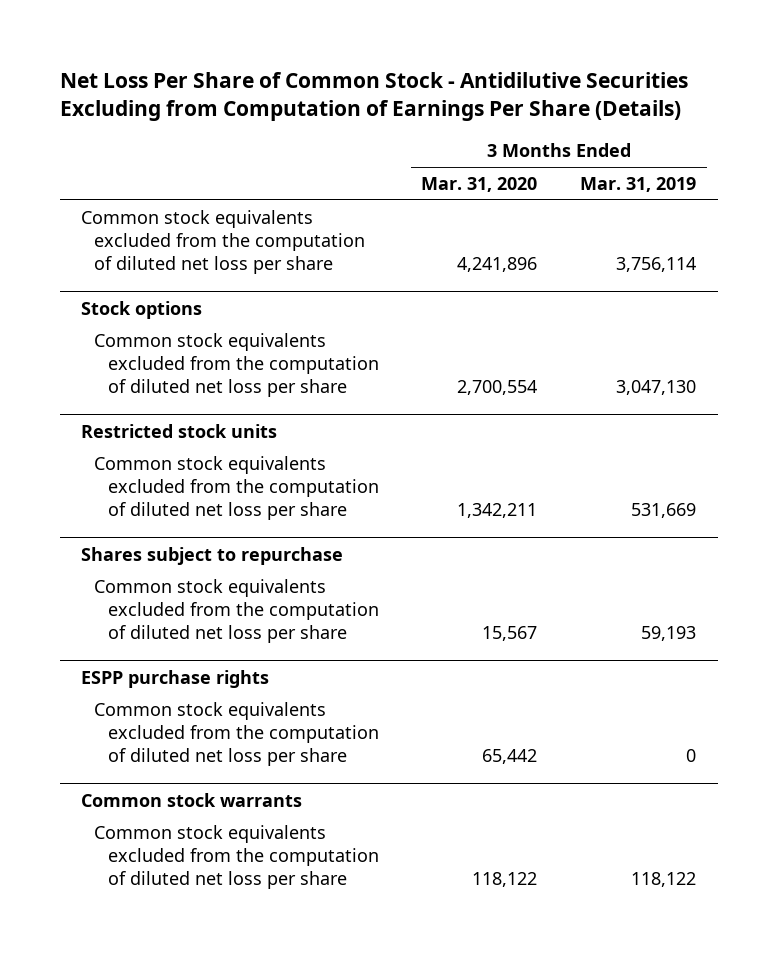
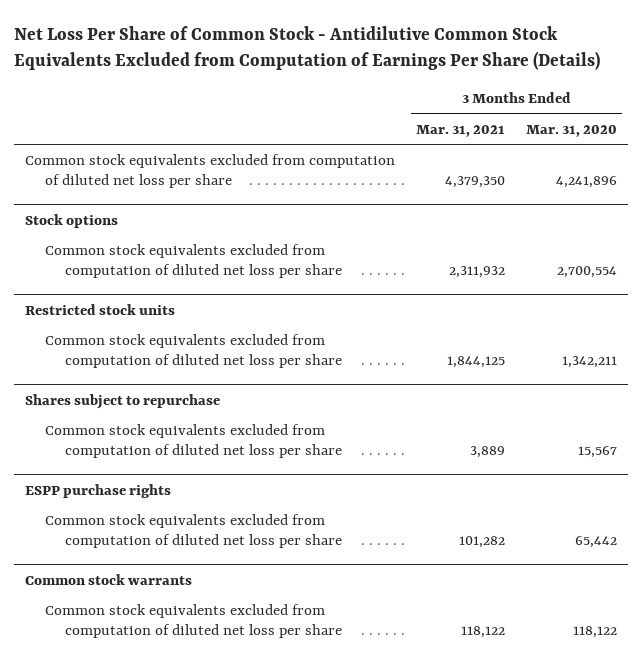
- Net Loss Per Share of Common Stock - Antidilutive Securities Excluding from Computation of Earnings Per Share (Details)
+ Net Loss Per Share of Common Stock - Antidilutive Common Stock Equivalents Excluded from Computation of Earnings Per Share (Details)
- | 3 Months Ended Mar. 31, 2020 | 3 Months Ended Mar. 31, 2019
+ | 3 Months Ended Mar. 31, 2021 | 3 Months Ended Mar. 31, 2020
- Common stock equivalents excluded from the computation of diluted net loss per share | 4,241,896 | 3,756,114
+ Common stock equivalents excluded from computation of diluted net loss per share | 4,379,350 | 4,241,896
@ Stock options
- Common stock equivalents excluded from the computation of diluted net loss per share | 2,700,554 | 3,047,130
+ Common stock equivalents excluded from computation of diluted net loss per share | 2,311,932 | 2,700,554
@ Restricted stock units
- Common stock equivalents excluded from the computation of diluted net loss per share | 1,342,211 | 531,669
+ Common stock equivalents excluded from computation of diluted net loss per share | 1,844,125 | 1,342,211
@ Shares subject to repurchase
- Common stock equivalents excluded from the computation of diluted net loss per share | 15,567 | 59,193
+ Common stock equivalents excluded from computation of diluted net loss per share | 3,889 | 15,567
@ ESPP purchase rights
- Common stock equivalents excluded from the computation of diluted net loss per share | 65,442 | 0
+ Common stock equivalents excluded from computation of diluted net loss per share | 101,282 | 65,442
@ Common stock warrants
- Common stock equivalents excluded from the computation of diluted net loss per share | 118,122 | 118,122
+ Common stock equivalents excluded from computation of diluted net loss per share | 118,122 | 118,122

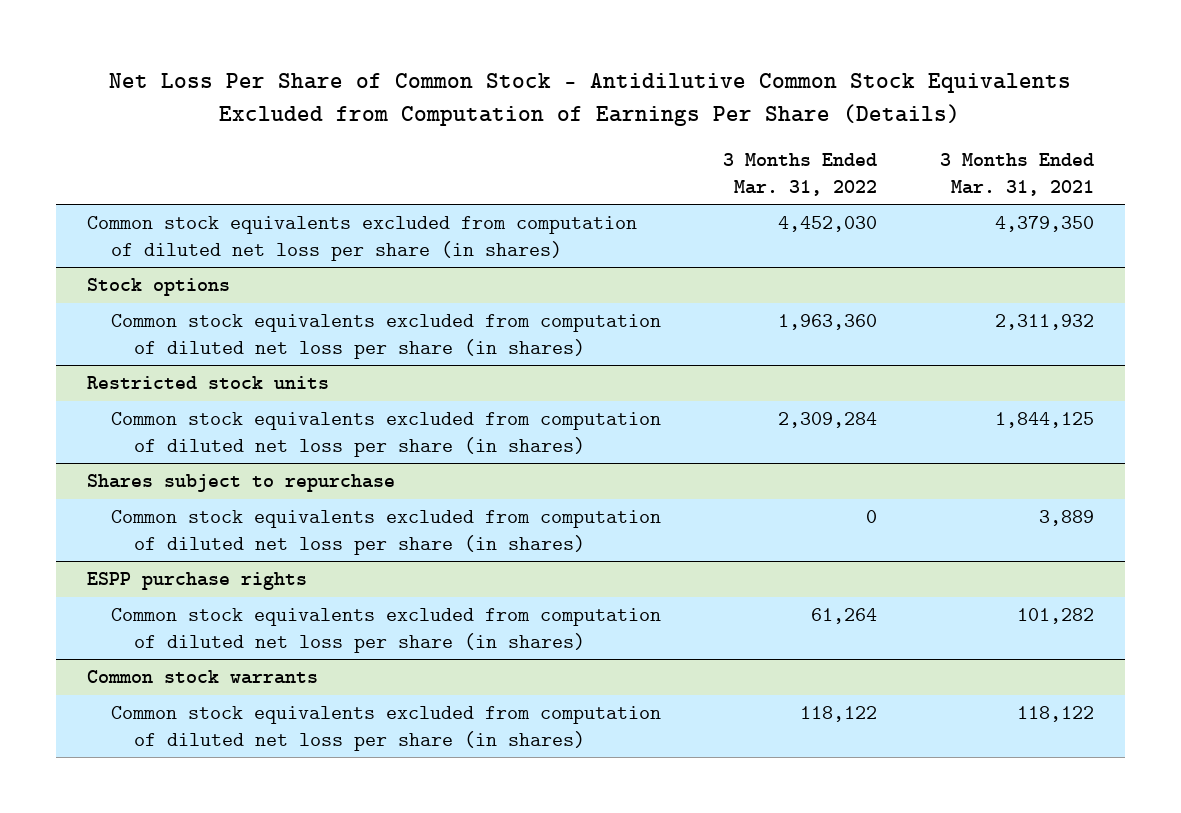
- | 3 Months Ended Mar. 31, 2021 | 3 Months Ended Mar. 31, 2020
+ | 3 Months Ended Mar. 31, 2022 | 3 Months Ended Mar. 31, 2021
- Common stock equivalents excluded from computation of diluted net loss per share | 4,379,350 | 4,241,896
+ Common stock equivalents excluded from computation of diluted net loss per share (in shares) | 4,452,030 | 4,379,350
@ Stock options
- Common stock equivalents excluded from computation of diluted net loss per share | 2,311,932 | 2,700,554
+ Common stock equivalents excluded from computation of diluted net loss per share (in shares) | 1,963,360 | 2,311,932
@ Restricted stock units
- Common stock equivalents excluded from computation of diluted net loss per share | 1,844,125 | 1,342,211
+ Common stock equivalents excluded from computation of diluted net loss per share (in shares) | 2,309,284 | 1,844,125
@ Shares subject to repurchase
- Common stock equivalents excluded from computation of diluted net loss per share | 3,889 | 15,567
+ Common stock equivalents excluded from computation of diluted net loss per share (in shares) | 0 | 3,889
@ ESPP purchase rights
- Common stock equivalents excluded from computation of diluted net loss per share | 101,282 | 65,442
+ Common stock equivalents excluded from computation of diluted net loss per share (in shares) | 61,264 | 101,282
@ Common stock warrants
- Common stock equivalents excluded from computation of diluted net loss per share | 118,122 | 118,122
+ Common stock equivalents excluded from computation of diluted net loss per share (in shares) | 118,122 | 118,122

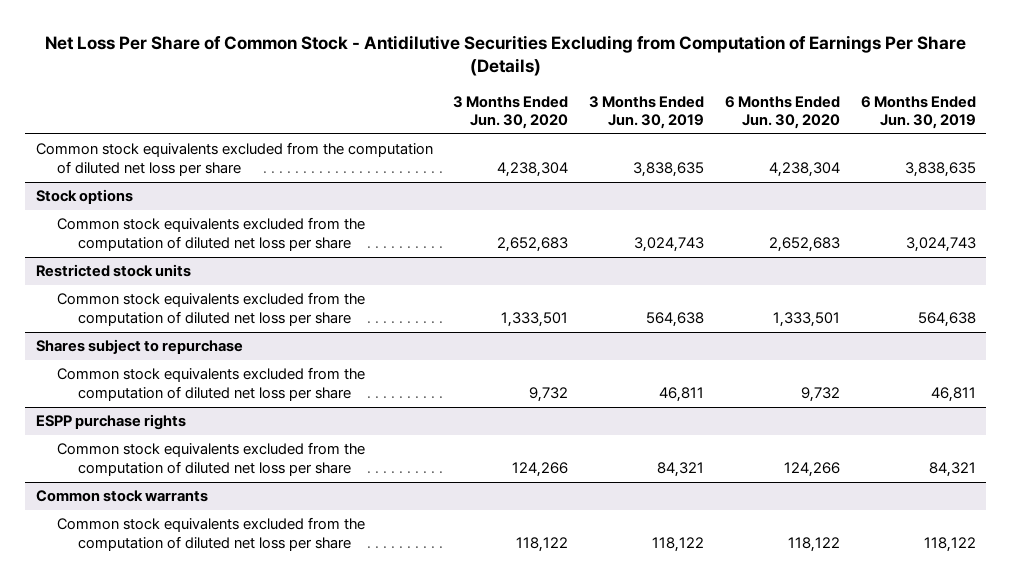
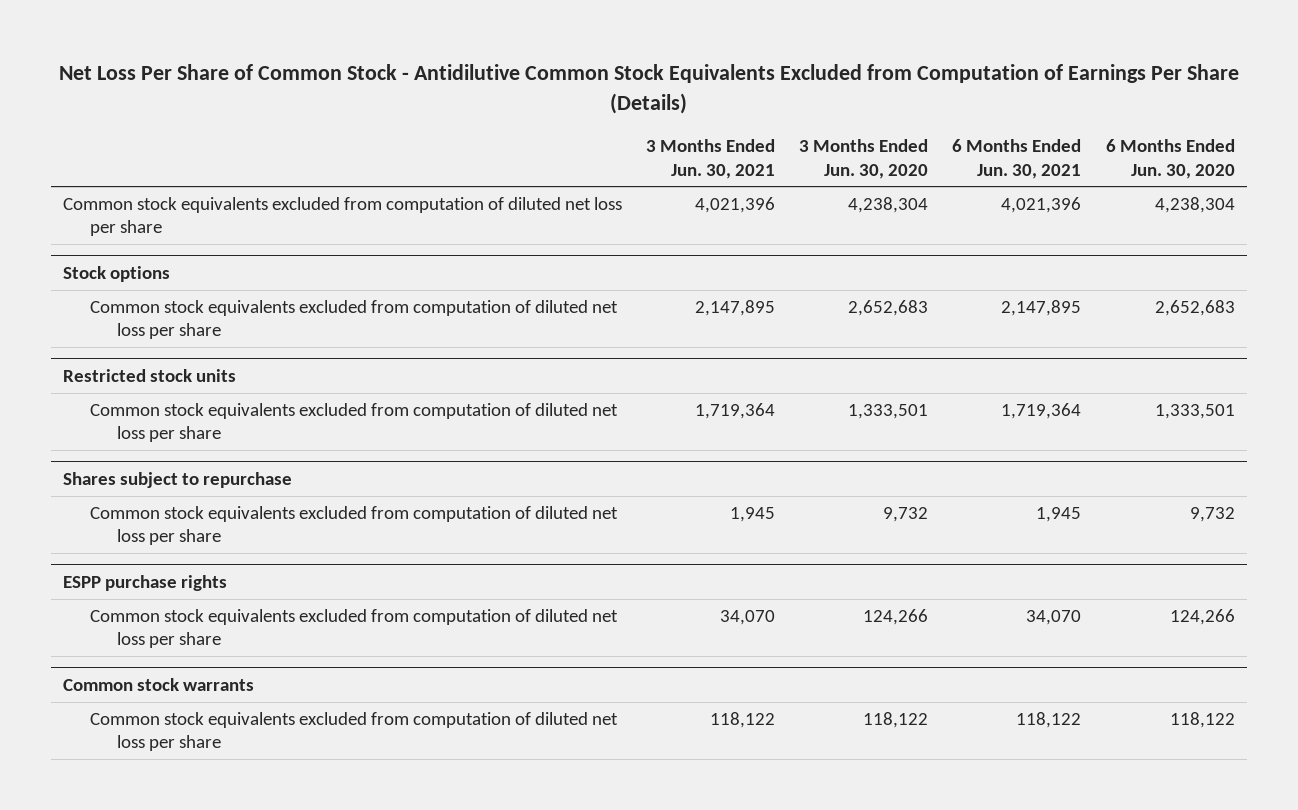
- Net Loss Per Share of Common Stock - Antidilutive Securities Excluding from Computation of Earnings Per Share (Details)
+ Net Loss Per Share of Common Stock - Antidilutive Common Stock Equivalents Excluded from Computation of Earnings Per Share (Details)
- | 3 Months Ended Jun. 30, 2020 | 3 Months Ended Jun. 30, 2019 | 6 Months Ended Jun. 30, 2020 | 6 Months Ended Jun. 30, 2019
+ | 3 Months Ended Jun. 30, 2021 | 3 Months Ended Jun. 30, 2020 | 6 Months Ended Jun. 30, 2021 | 6 Months Ended Jun. 30, 2020
- Common stock equivalents excluded from the computation of diluted net loss per share | 4,238,304 | 3,838,635 | 4,238,304 | 3,838,635
+ Common stock equivalents excluded from computation of diluted net loss per share | 4,021,396 | 4,238,304 | 4,021,396 | 4,238,304
@ Stock options
- Common stock equivalents excluded from the computation of diluted net loss per share | 2,652,683 | 3,024,743 | 2,652,683 | 3,024,743
+ Common stock equivalents excluded from computation of diluted net loss per share | 2,147,895 | 2,652,683 | 2,147,895 | 2,652,683
@ Restricted stock units
- Common stock equivalents excluded from the computation of diluted net loss per share | 1,333,501 | 564,638 | 1,333,501 | 564,638
+ Common stock equivalents excluded from computation of diluted net loss per share | 1,719,364 | 1,333,501 | 1,719,364 | 1,333,501
@ Shares subject to repurchase
- Common stock equivalents excluded from the computation of diluted net loss per share | 9,732 | 46,811 | 9,732 | 46,811
+ Common stock equivalents excluded from computation of diluted net loss per share | 1,945 | 9,732 | 1,945 | 9,732
@ ESPP purchase rights
- Common stock equivalents excluded from the computation of diluted net loss per share | 124,266 | 84,321 | 124,266 | 84,321
+ Common stock equivalents excluded from computation of diluted net loss per share | 34,070 | 124,266 | 34,070 | 124,266
@ Common stock warrants
- Common stock equivalents excluded from the computation of diluted net loss per share | 118,122 | 118,122 | 118,122 | 118,122
+ Common stock equivalents excluded from computation of diluted net loss per share | 118,122 | 118,122 | 118,122 | 118,122

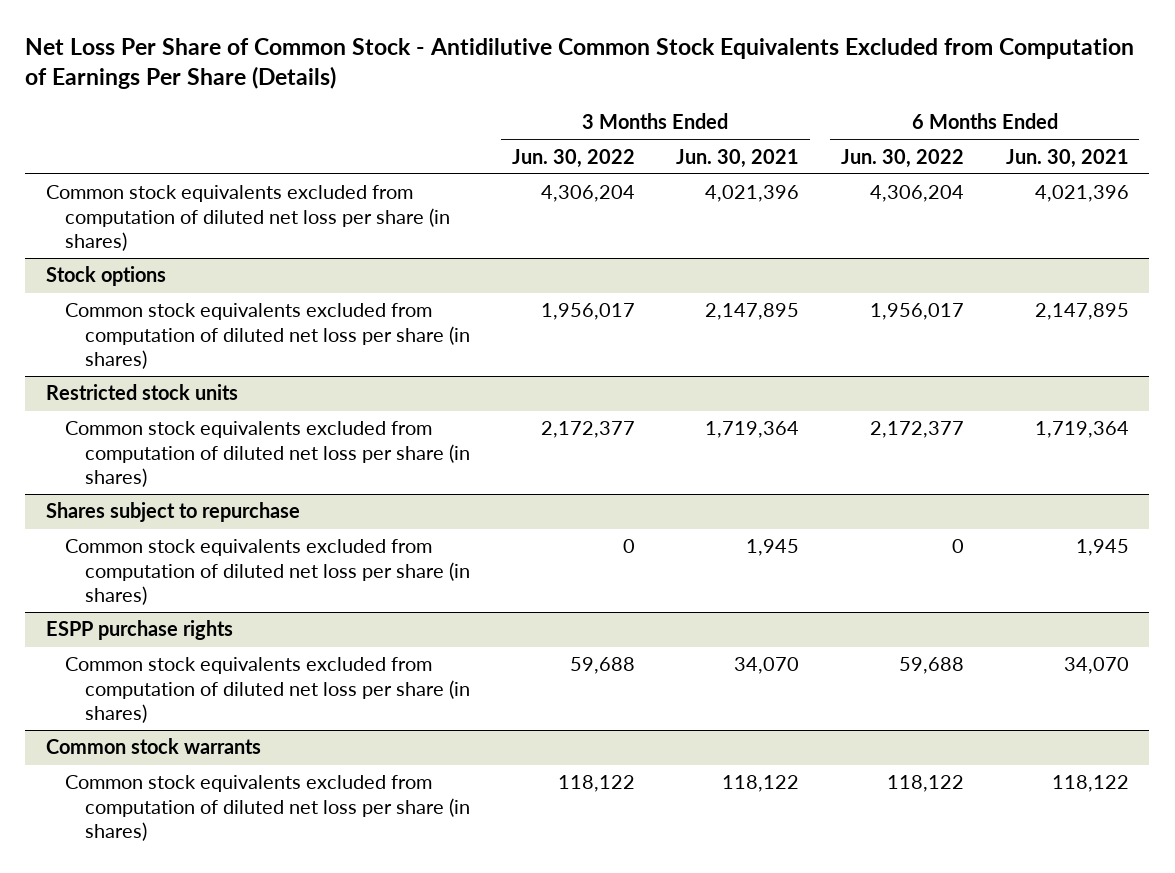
- | 3 Months Ended Jun. 30, 2021 | 3 Months Ended Jun. 30, 2020 | 6 Months Ended Jun. 30, 2021 | 6 Months Ended Jun. 30, 2020
+ | 3 Months Ended Jun. 30, 2022 | 3 Months Ended Jun. 30, 2021 | 6 Months Ended Jun. 30, 2022 | 6 Months Ended Jun. 30, 2021
- Common stock equivalents excluded from computation of diluted net loss per share | 4,021,396 | 4,238,304 | 4,021,396 | 4,238,304
+ Common stock equivalents excluded from computation of diluted net loss per share (in shares) | 4,306,204 | 4,021,396 | 4,306,204 | 4,021,396
@ Stock options
- Common stock equivalents excluded from computation of diluted net loss per share | 2,147,895 | 2,652,683 | 2,147,895 | 2,652,683
+ Common stock equivalents excluded from computation of diluted net loss per share (in shares) | 1,956,017 | 2,147,895 | 1,956,017 | 2,147,895
@ Restricted stock units
- Common stock equivalents excluded from computation of diluted net loss per share | 1,719,364 | 1,333,501 | 1,719,364 | 1,333,501
+ Common stock equivalents excluded from computation of diluted net loss per share (in shares) | 2,172,377 | 1,719,364 | 2,172,377 | 1,719,364
@ Shares subject to repurchase
- Common stock equivalents excluded from computation of diluted net loss per share | 1,945 | 9,732 | 1,945 | 9,732
+ Common stock equivalents excluded from computation of diluted net loss per share (in shares) | 0 | 1,945 | 0 | 1,945
@ ESPP purchase rights
- Common stock equivalents excluded from computation of diluted net loss per share | 34,070 | 124,266 | 34,070 | 124,266
+ Common stock equivalents excluded from computation of diluted net loss per share (in shares) | 59,688 | 34,070 | 59,688 | 34,070
@ Common stock warrants
- Common stock equivalents excluded from computation of diluted net loss per share | 118,122 | 118,122 | 118,122 | 118,122
+ Common stock equivalents excluded from computation of diluted net loss per share (in shares) | 118,122 | 118,122 | 118,122 | 118,122

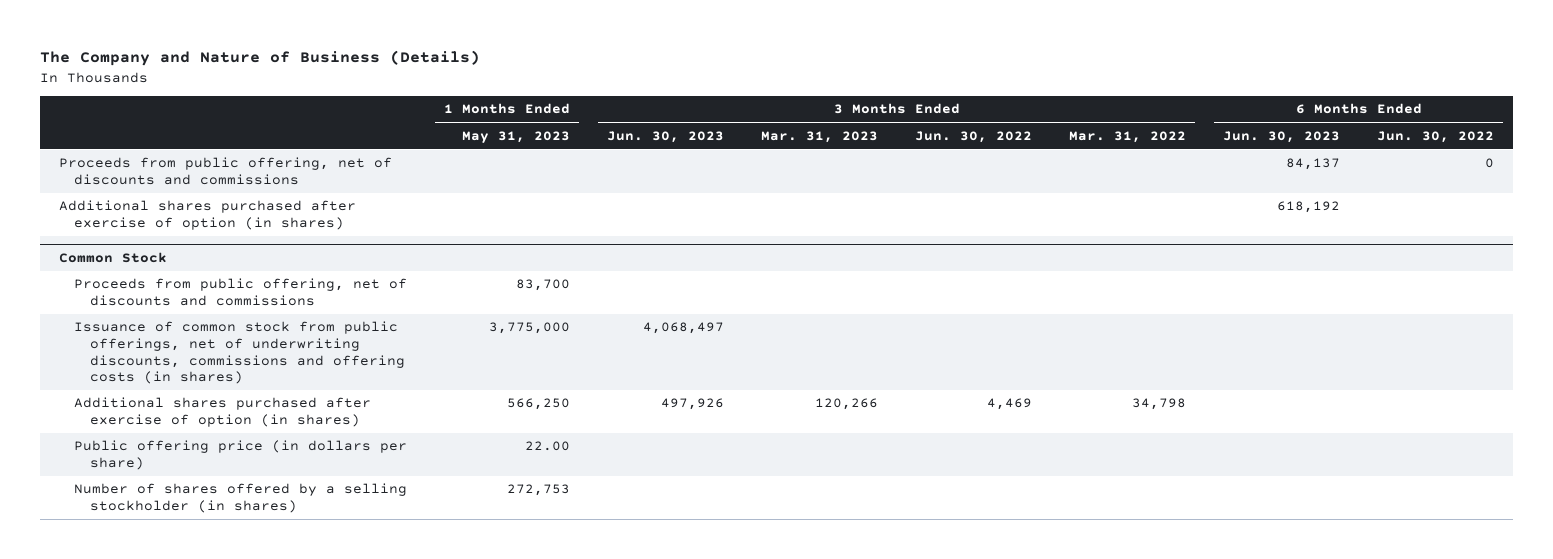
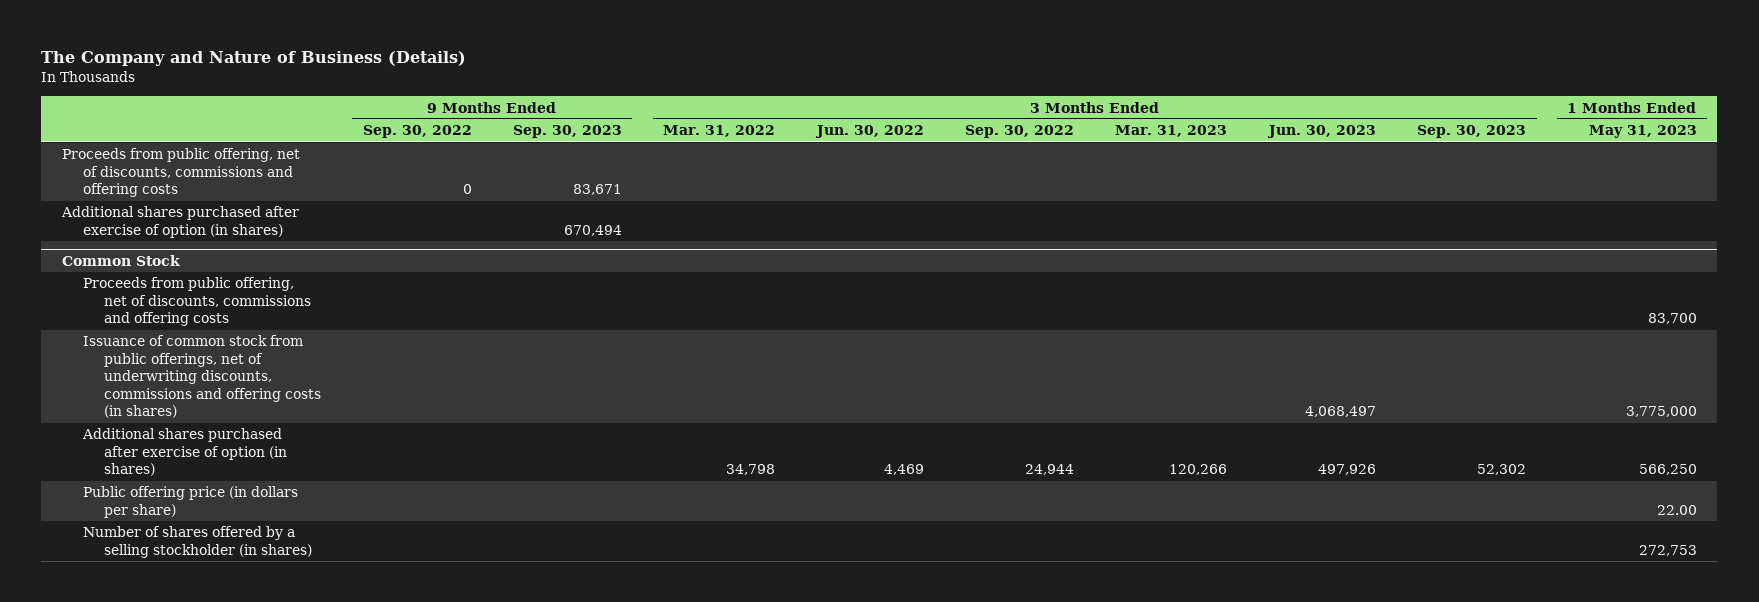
- | 1 Months Ended May 31, 2023 | 3 Months Ended Jun. 30, 2023 | 3 Months Ended Mar. 31, 2023 | 3 Months Ended Jun. 30, 2022 | 3 Months Ended Mar. 31, 2022 | 6 Months Ended Jun. 30, 2023 | 6 Months Ended Jun. 30, 2022
+ | 9 Months Ended Sep. 30, 2022 | 9 Months Ended Sep. 30, 2023 | 3 Months Ended Mar. 31, 2022 | 3 Months Ended Jun. 30, 2022 | 3 Months Ended Sep. 30, 2022 | 3 Months Ended Mar. 31, 2023 | 3 Months Ended Jun. 30, 2023 | 3 Months Ended Sep. 30, 2023 | 1 Months Ended May 31, 2023
- Proceeds from public offering, net of discounts and commissions | | | | | | 84,137 | 0
+ Proceeds from public offering, net of discounts, commissions and offering costs | 0 | 83,671 | | | | | | |
@ Common Stock
- Proceeds from public offering, net of discounts and commissions | 83,700 | | | | | |
+ Proceeds from public offering, net of discounts, commissions and offering costs | | | | | | | | | 83,700

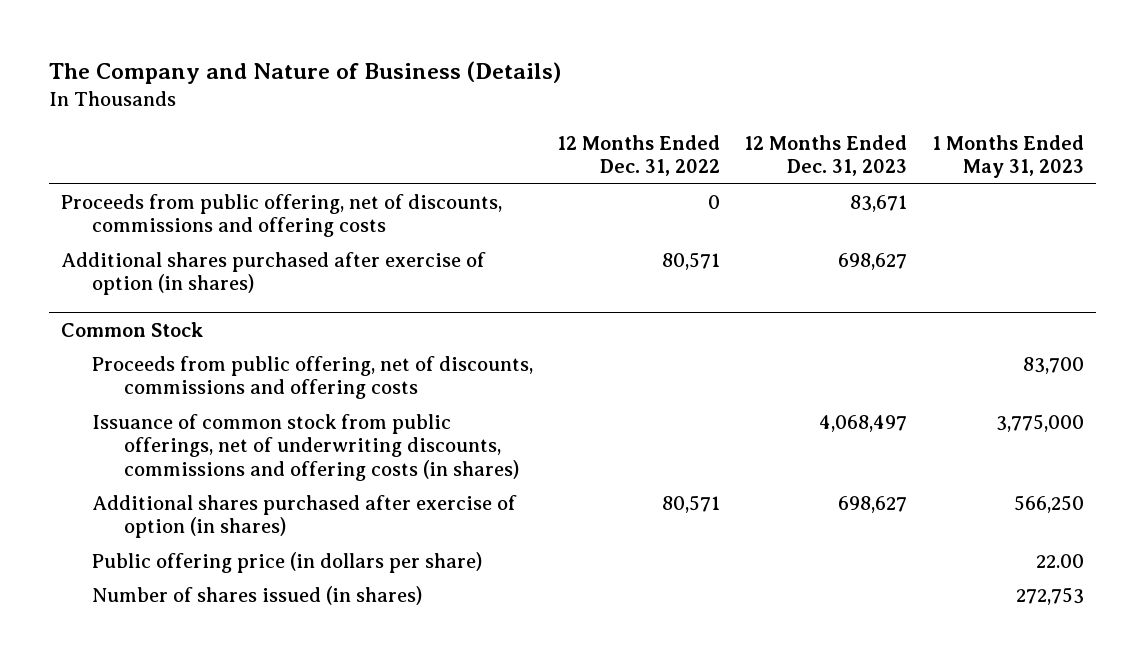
- | 9 Months Ended Sep. 30, 2022 | 9 Months Ended Sep. 30, 2023 | 3 Months Ended Mar. 31, 2022 | 3 Months Ended Jun. 30, 2022 | 3 Months Ended Sep. 30, 2022 | 3 Months Ended Mar. 31, 2023 | 3 Months Ended Jun. 30, 2023 | 3 Months Ended Sep. 30, 2023 | 1 Months Ended May 31, 2023
+ | 12 Months Ended Dec. 31, 2022 | 12 Months Ended Dec. 31, 2023 | 1 Months Ended May 31, 2023
@ Common Stock
- Number of shares offered by a selling stockholder (in shares) | | | | | | | | | 272,753
+ Number of shares issued (in shares) | | | 272,753

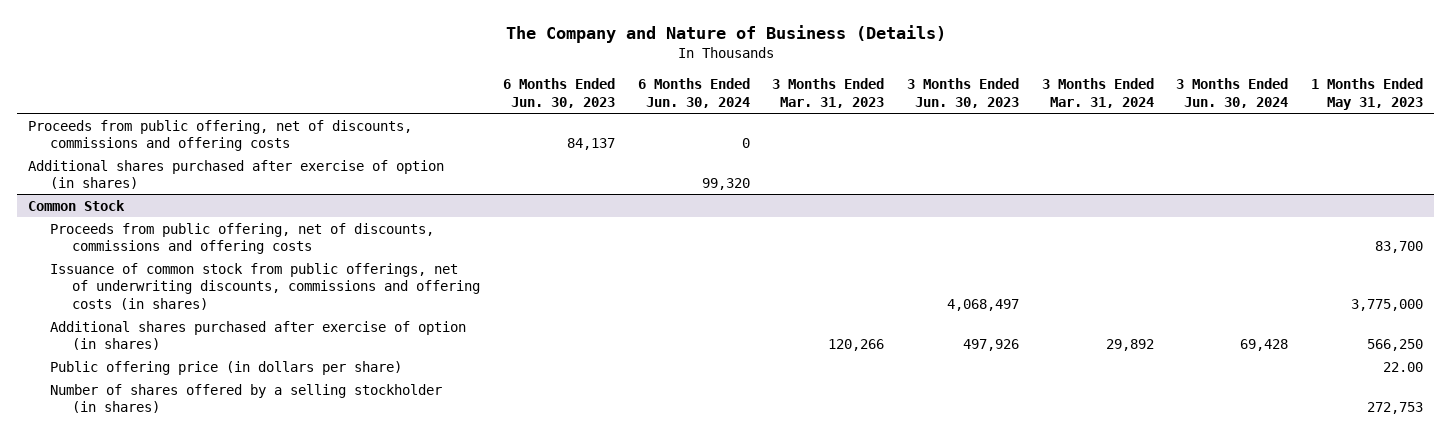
- | 12 Months Ended Dec. 31, 2022 | 12 Months Ended Dec. 31, 2023 | 1 Months Ended May 31, 2023
+ | 6 Months Ended Jun. 30, 2023 | 6 Months Ended Jun. 30, 2024 | 3 Months Ended Mar. 31, 2023 | 3 Months Ended Jun. 30, 2023 | 3 Months Ended Mar. 31, 2024 | 3 Months Ended Jun. 30, 2024 | 1 Months Ended May 31, 2023
@ Common Stock
- Number of shares issued (in shares) | | | 272,753
+ Number of shares offered by a selling stockholder (in shares) | | | | | | | 272,753

